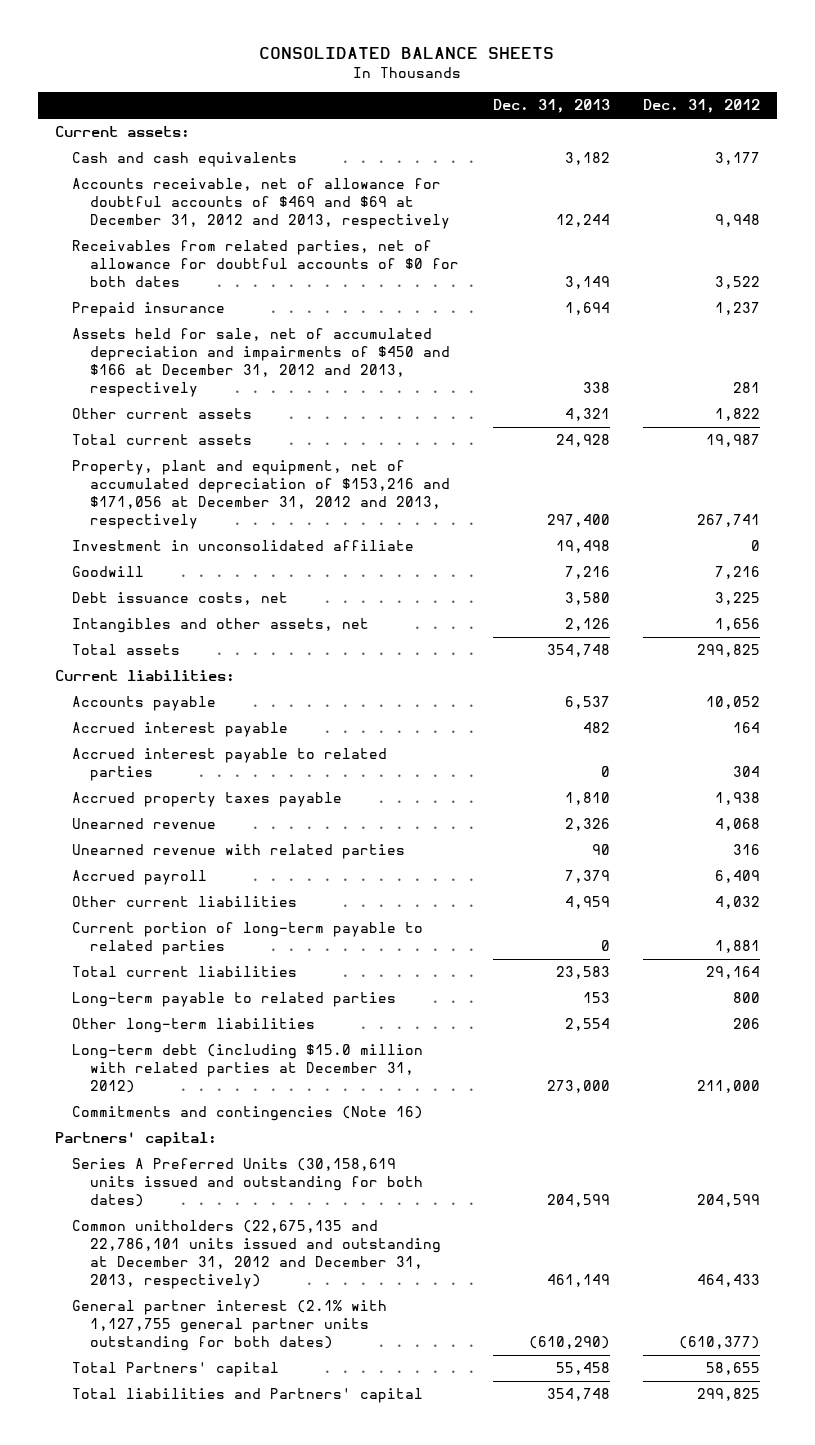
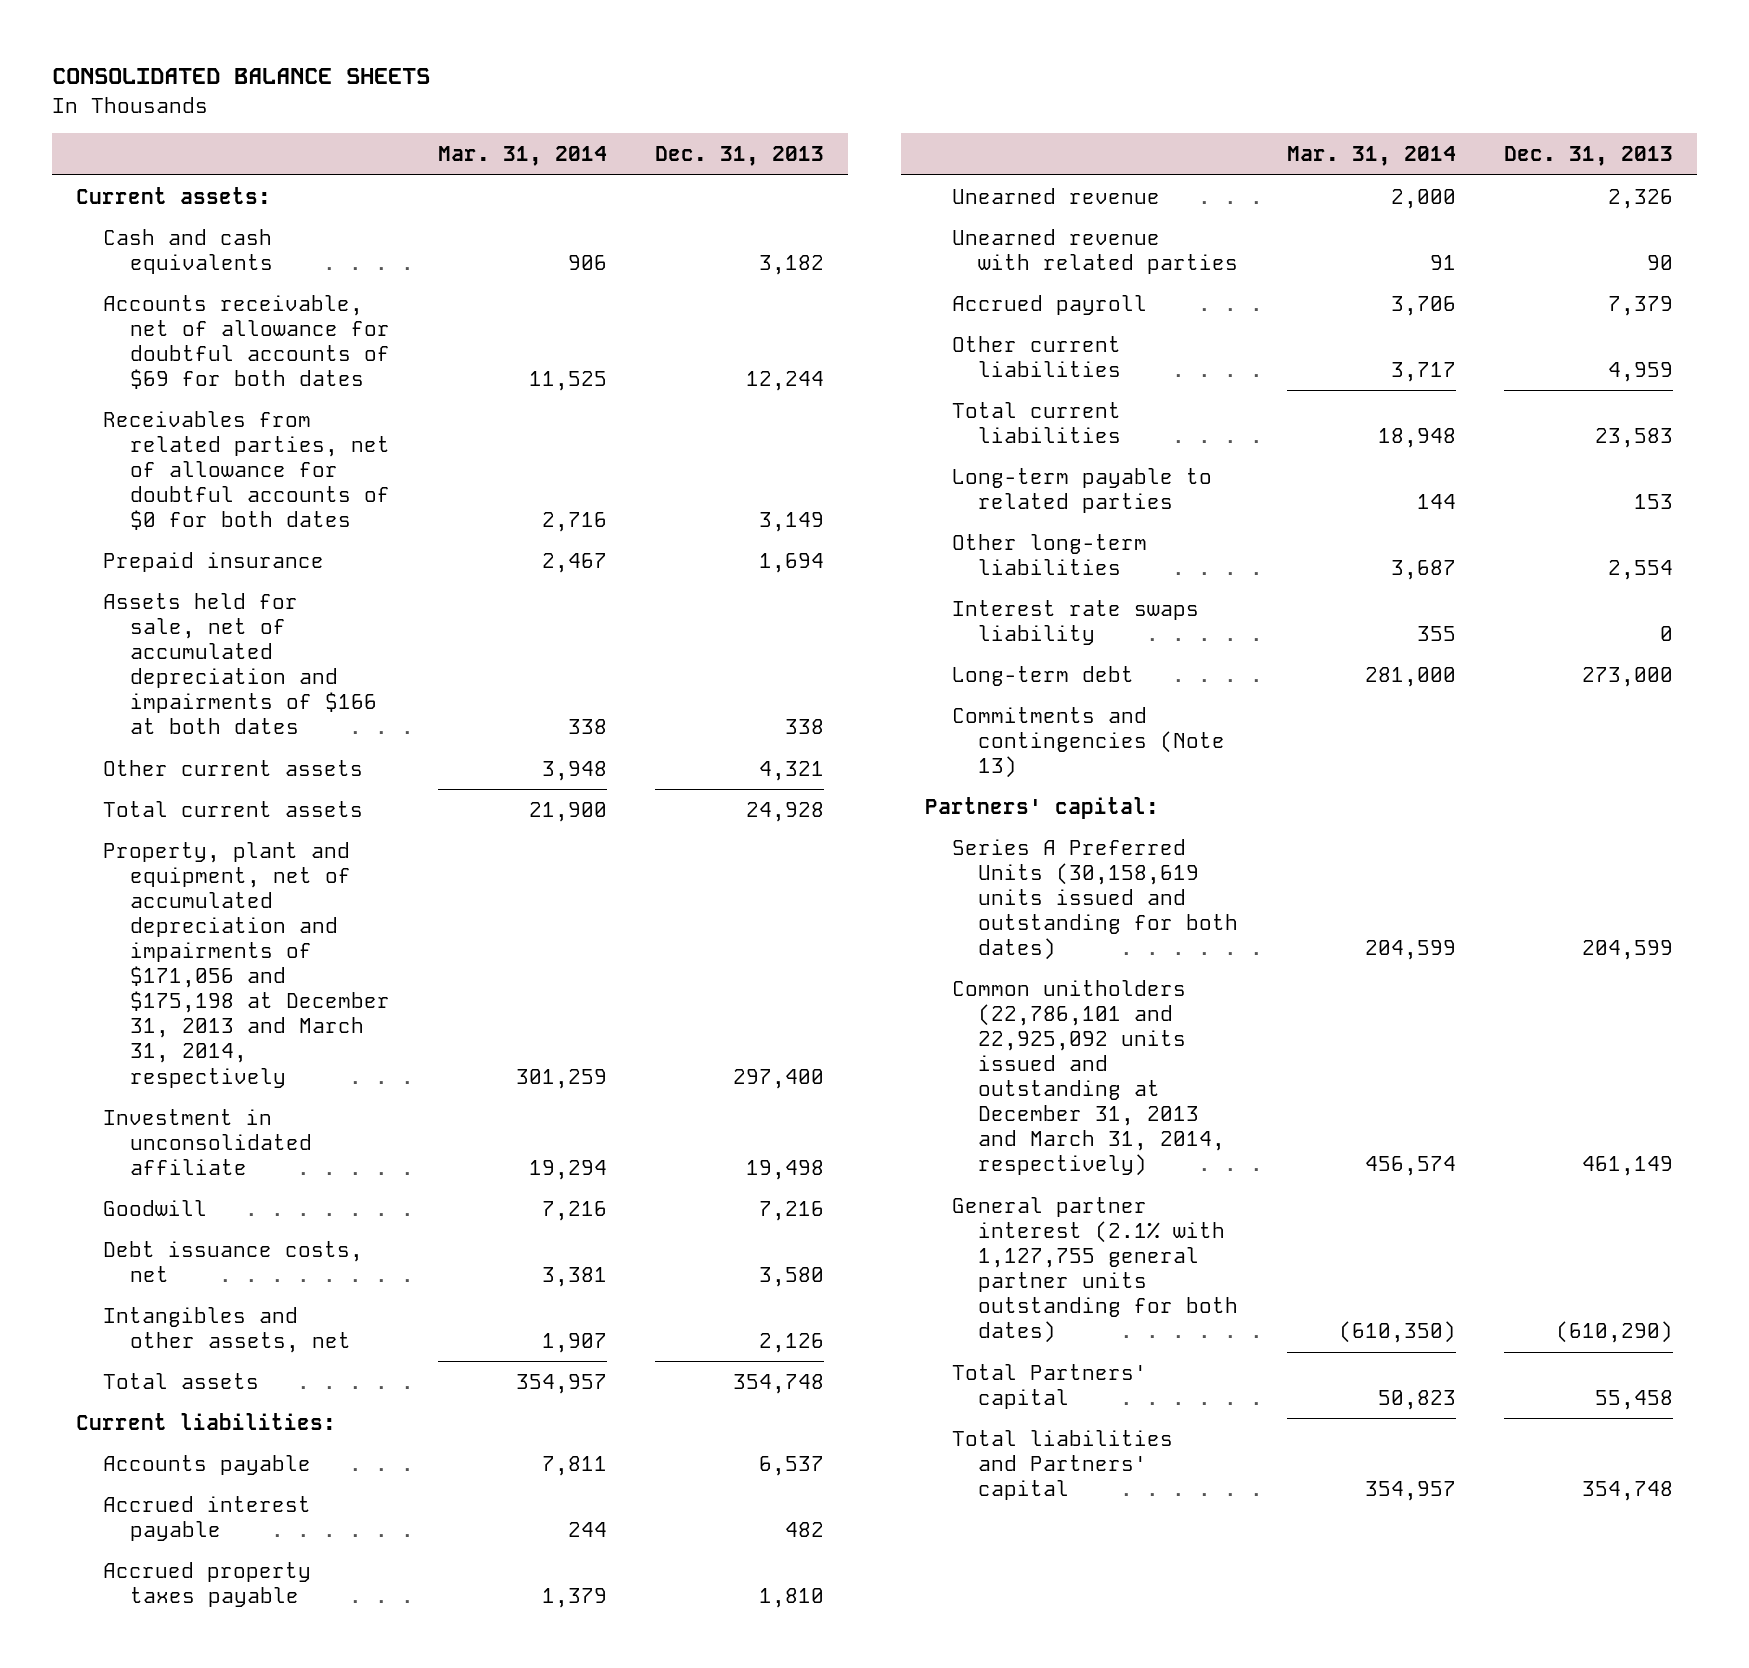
- | Dec. 31, 2013 | Dec. 31, 2012
+ | Mar. 31, 2014 | Dec. 31, 2013
- Accounts receivable, net of allowance for doubtful accounts of $469 and $69 at December 31, 2012 and 2013, respectively | 12,244 | 9,948
+ Accounts receivable, net of allowance for doubtful accounts of $69 for both dates | 11,525 | 12,244
- Assets held for sale, net of accumulated depreciation and impairments of $450 and $166 at December 31, 2012 and 2013, respectively | 338 | 281
+ Assets held for sale, net of accumulated depreciation and impairments of $166 at both dates | 338 | 338
- Property, plant and equipment, net of accumulated depreciation of $153,216 and $171,056 at December 31, 2012 and 2013, respectively | 297,400 | 267,741
+ Property, plant and equipment, net of accumulated depreciation and impairments of $171,056 and $175,198 at December 31, 2013 and March 31, 2014, respectively | 301,259 | 297,400
- Accrued interest payable to related parties | 0 | 304
- Current portion of long-term payable to related parties | 0 | 1,881
- Long-term debt (including $15.0 million with related parties at December 31, 2012) | 273,000 | 211,000
- Commitments and contingencies (Note 16)
+ Interest rate swaps liability | 355 | 0
+ Long-term debt | 281,000 | 273,000
+ Commitments and contingencies (Note 13)
- Common unitholders (22,675,135 and 22,786,101 units issued and outstanding at December 31, 2012 and December 31, 2013, respectively) | 461,149 | 464,433
+ Common unitholders (22,786,101 and 22,925,092 units issued and outstanding at December 31, 2013 and March 31, 2014, respectively) | 456,574 | 461,149

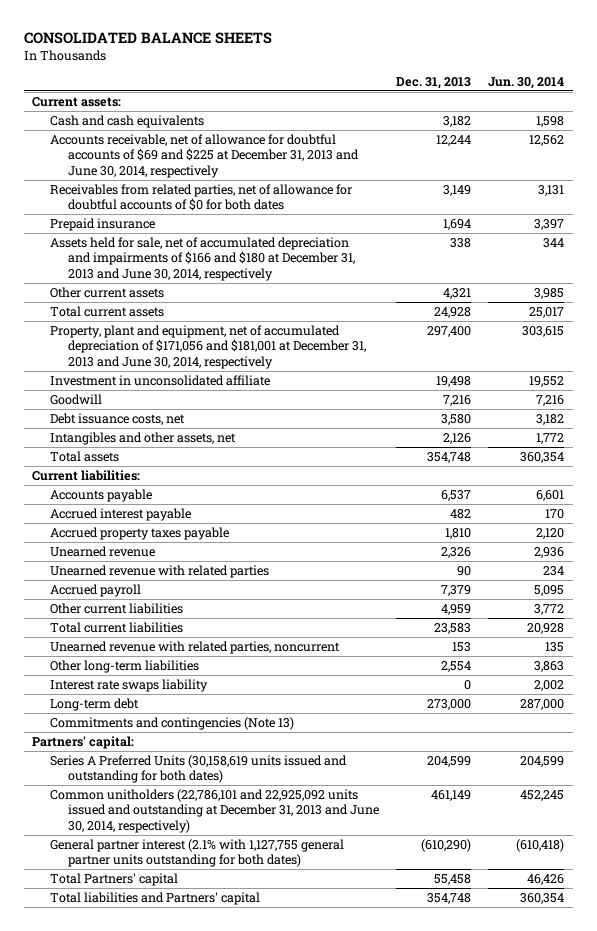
- | Mar. 31, 2014 | Dec. 31, 2013
+ | Dec. 31, 2013 | Jun. 30, 2014
- Accounts receivable, net of allowance for doubtful accounts of $69 for both dates | 11,525 | 12,244
+ Accounts receivable, net of allowance for doubtful accounts of $69 and $225 at December 31, 2013 and June 30, 2014, respectively | 12,244 | 12,562
- Assets held for sale, net of accumulated depreciation and impairments of $166 at both dates | 338 | 338
+ Assets held for sale, net of accumulated depreciation and impairments of $166 and $180 at December 31, 2013 and June 30, 2014, respectively | 338 | 344
- Property, plant and equipment, net of accumulated depreciation and impairments of $171,056 and $175,198 at December 31, 2013 and March 31, 2014, respectively | 301,259 | 297,400
+ Property, plant and equipment, net of accumulated depreciation of $171,056 and $181,001 at December 31, 2013 and June 30, 2014, respectively | 297,400 | 303,615
- Long-term payable to related parties | 144 | 153
+ Unearned revenue with related parties, noncurrent | 153 | 135
- Common unitholders (22,786,101 and 22,925,092 units issued and outstanding at December 31, 2013 and March 31, 2014, respectively) | 456,574 | 461,149
+ Common unitholders (22,786,101 and 22,925,092 units issued and outstanding at December 31, 2013 and June 30, 2014, respectively) | 461,149 | 452,245

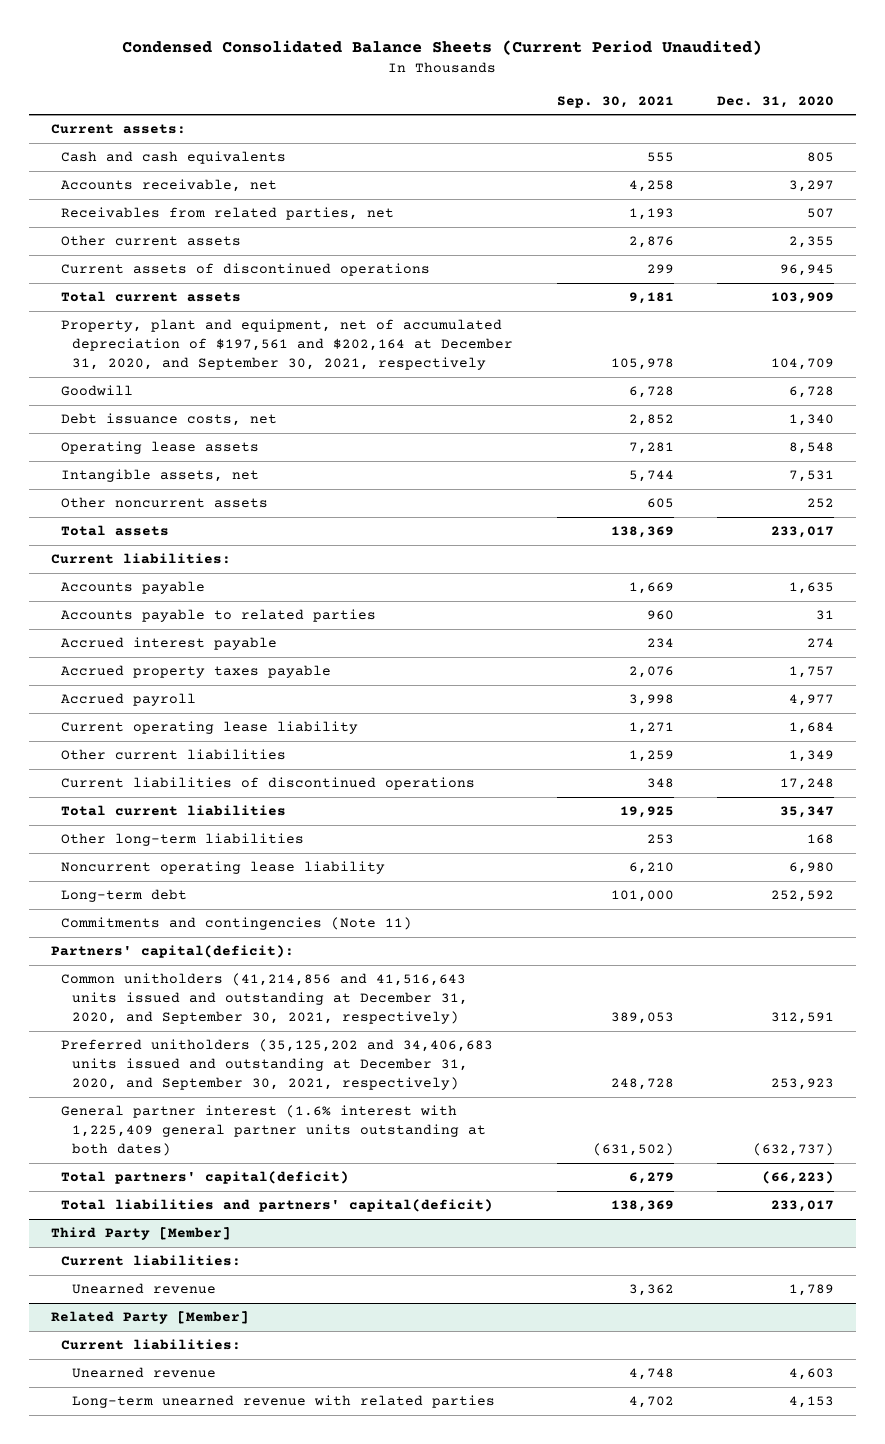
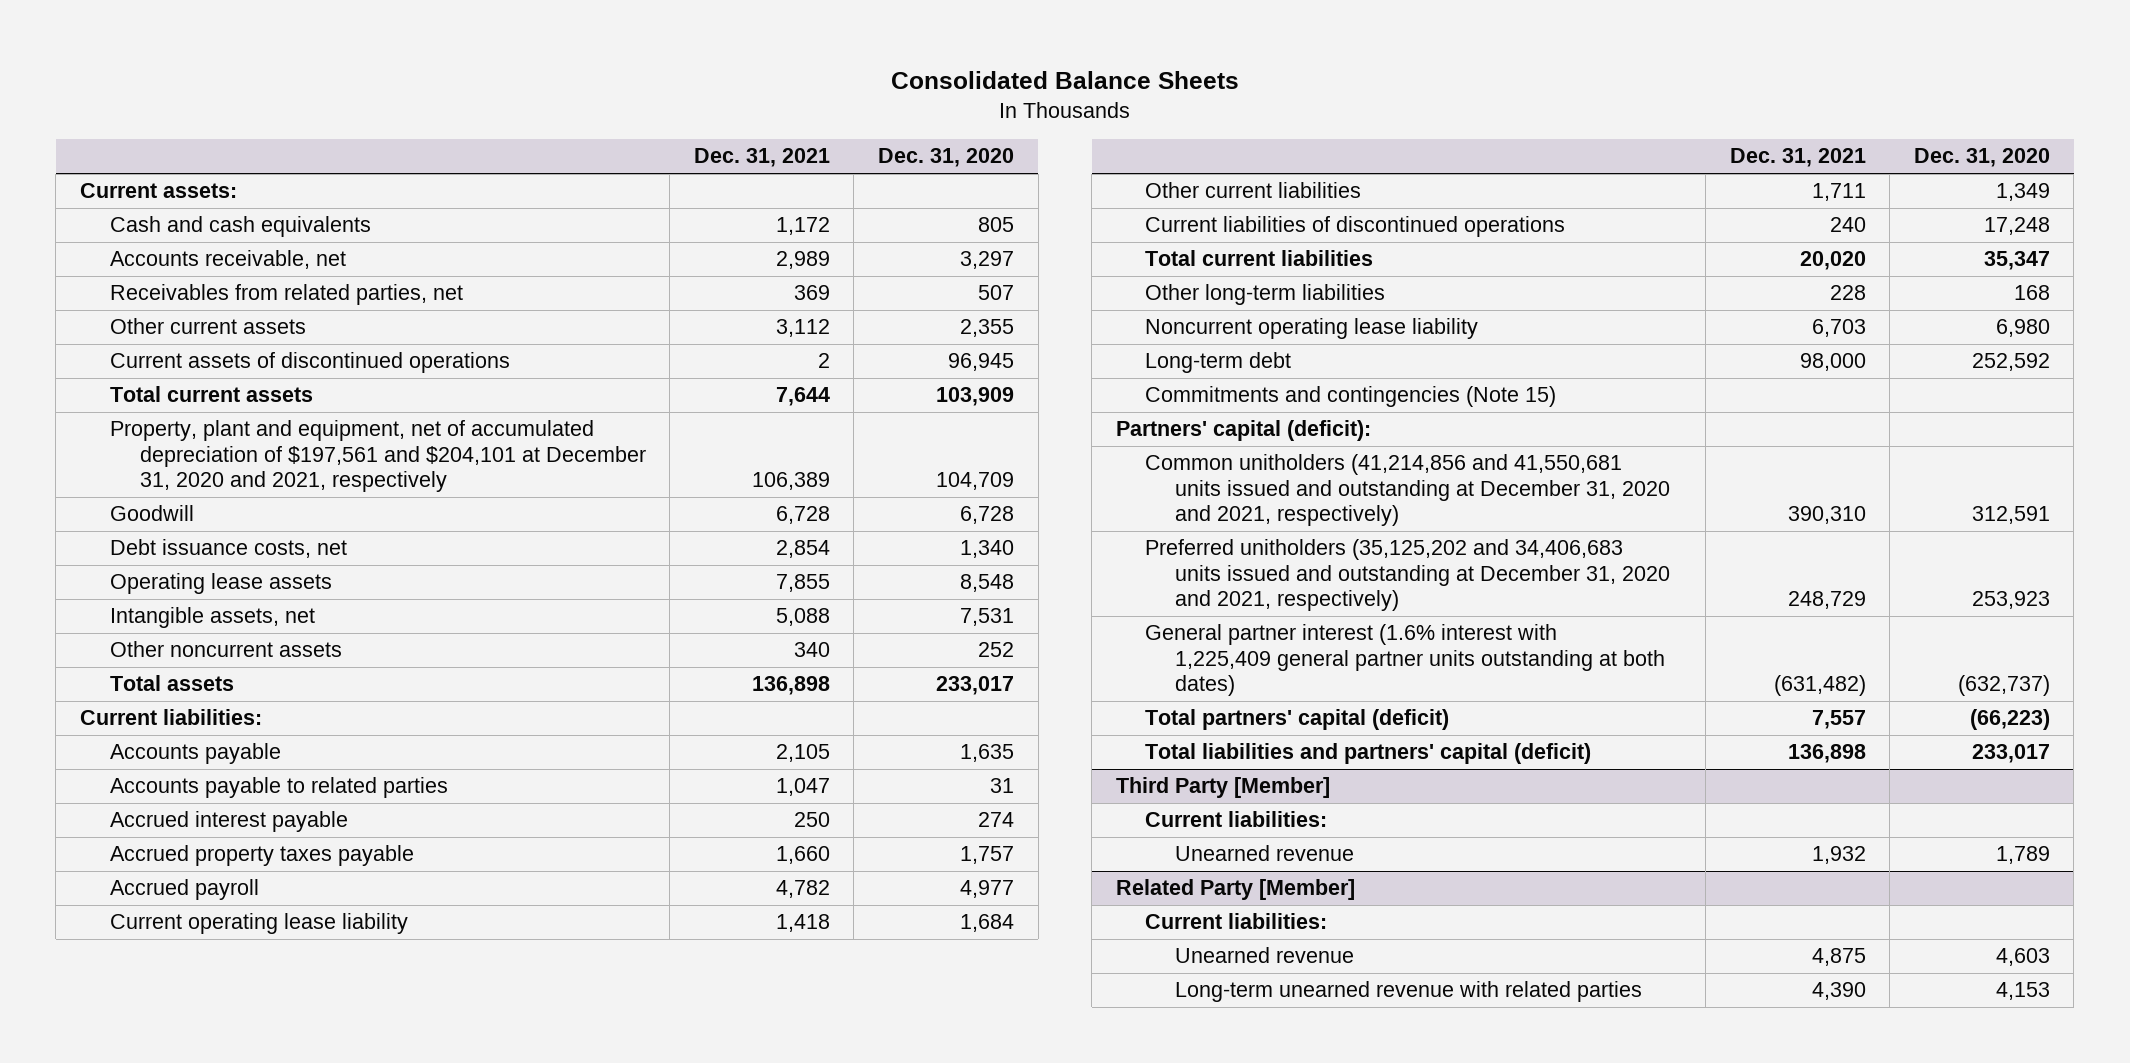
- Condensed Consolidated Balance Sheets (Current Period Unaudited)
+ Consolidated Balance Sheets
- | Sep. 30, 2021 | Dec. 31, 2020
+ | Dec. 31, 2021 | Dec. 31, 2020
- Property, plant and equipment, net of accumulated depreciation of $197,561 and $202,164 at December 31, 2020, and September 30, 2021, respectively | 105,978 | 104,709
+ Property, plant and equipment, net of accumulated depreciation of $197,561 and $204,101 at December 31, 2020 and 2021, respectively | 106,389 | 104,709
- Commitments and contingencies (Note 11)
- Partners' capital(deficit):
- Common unitholders (41,214,856 and 41,516,643 units issued and outstanding at December 31, 2020, and September 30, 2021, respectively) | 389,053 | 312,591
- Preferred unitholders (35,125,202 and 34,406,683 units issued and outstanding at December 31, 2020, and September 30, 2021, respectively) | 248,728 | 253,923
+ Commitments and contingencies (Note 15)
+ Partners' capital (deficit):
+ Common unitholders (41,214,856 and 41,550,681 units issued and outstanding at December 31, 2020 and 2021, respectively) | 390,310 | 312,591
+ Preferred unitholders (35,125,202 and 34,406,683 units issued and outstanding at December 31, 2020 and 2021, respectively) | 248,729 | 253,923
- Total partners' capital(deficit) | 6,279 | (66,223)
- Total liabilities and partners' capital(deficit) | 138,369 | 233,017
+ Total partners' capital (deficit) | 7,557 | (66,223)
+ Total liabilities and partners' capital (deficit) | 136,898 | 233,017

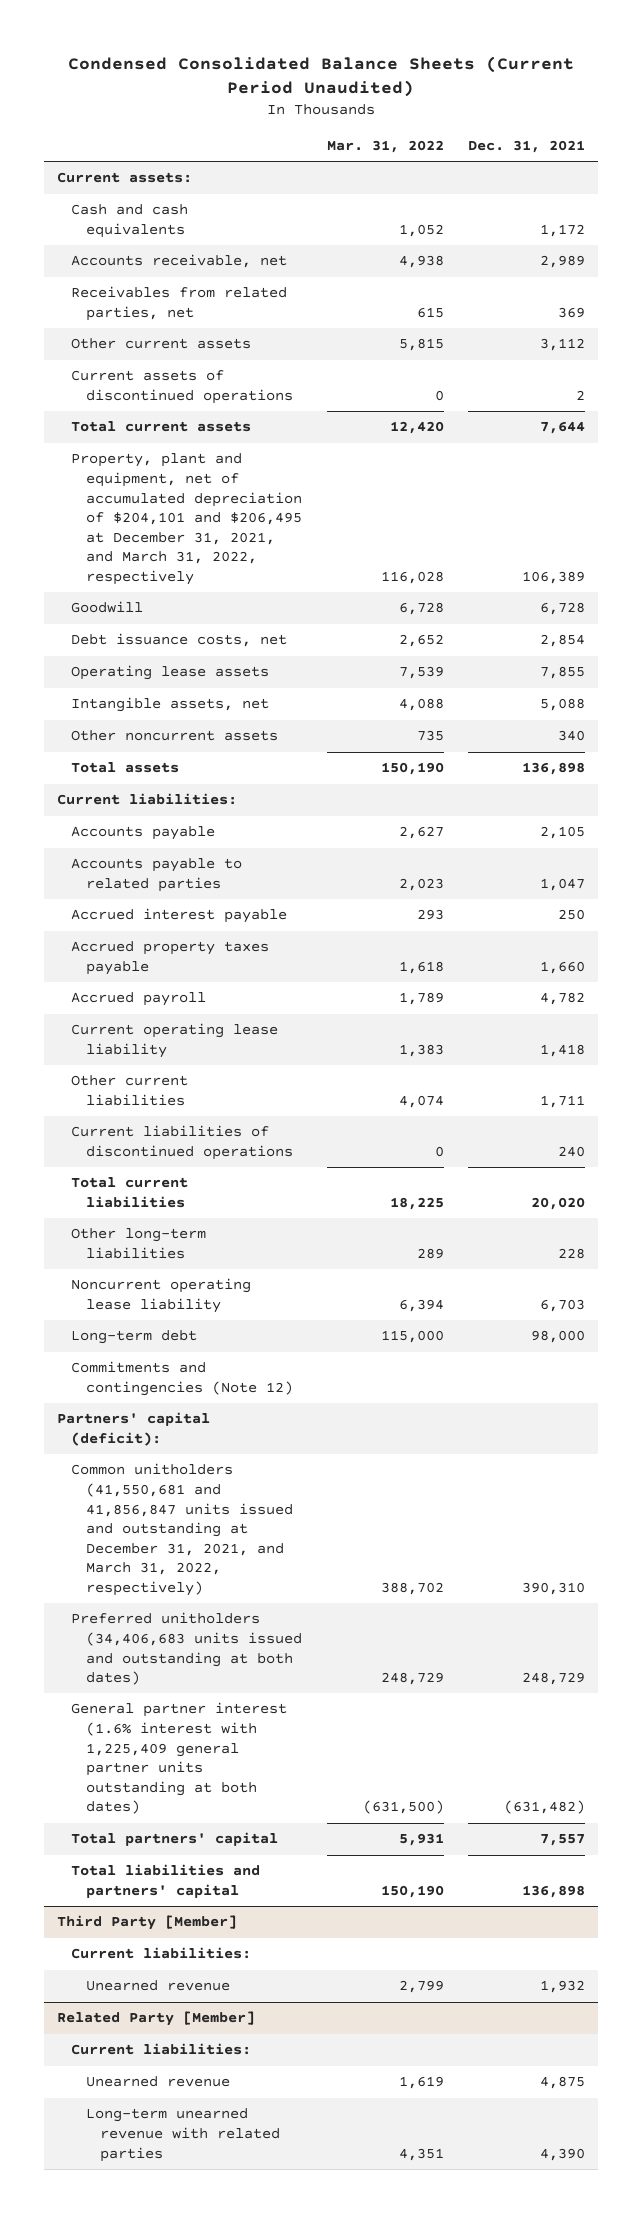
- Consolidated Balance Sheets
+ Condensed Consolidated Balance Sheets (Current Period Unaudited)
- | Dec. 31, 2021 | Dec. 31, 2020
+ | Mar. 31, 2022 | Dec. 31, 2021
- Property, plant and equipment, net of accumulated depreciation of $197,561 and $204,101 at December 31, 2020 and 2021, respectively | 106,389 | 104,709
+ Property, plant and equipment, net of accumulated depreciation of $204,101 and $206,495 at December 31, 2021, and March 31, 2022, respectively | 116,028 | 106,389
- Commitments and contingencies (Note 15)
+ Commitments and contingencies (Note 12)
- Common unitholders (41,214,856 and 41,550,681 units issued and outstanding at December 31, 2020 and 2021, respectively) | 390,310 | 312,591
- Preferred unitholders (35,125,202 and 34,406,683 units issued and outstanding at December 31, 2020 and 2021, respectively) | 248,729 | 253,923
+ Common unitholders (41,550,681 and 41,856,847 units issued and outstanding at December 31, 2021, and March 31, 2022, respectively) | 388,702 | 390,310
+ Preferred unitholders (34,406,683 units issued and outstanding at both dates) | 248,729 | 248,729
- Total partners' capital (deficit) | 7,557 | (66,223)
- Total liabilities and partners' capital (deficit) | 136,898 | 233,017
+ Total partners' capital | 5,931 | 7,557
+ Total liabilities and partners' capital | 150,190 | 136,898

